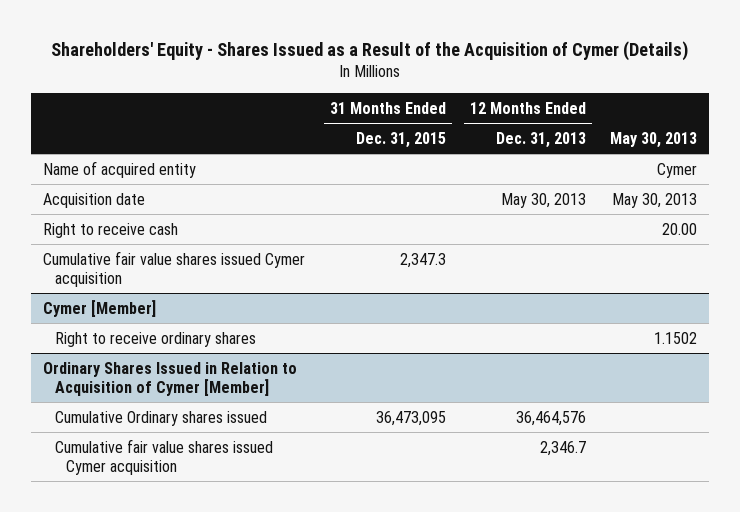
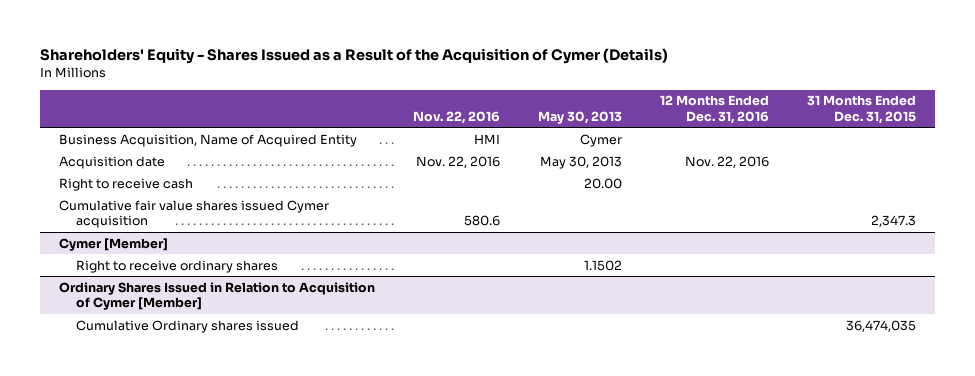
- | 31 Months Ended Dec. 31, 2015 | 12 Months Ended Dec. 31, 2013 | May 30, 2013
+ | Nov. 22, 2016 | May 30, 2013 | 12 Months Ended Dec. 31, 2016 | 31 Months Ended Dec. 31, 2015
- Name of acquired entity | | | Cymer
+ Business Acquisition, Name of Acquired Entity | HMI | Cymer | |
@ Ordinary Shares Issued in Relation to Acquisition of Cymer [Member]
- Cumulative Ordinary shares issued | 36,473,095 | 36,464,576 |
- Cumulative fair value shares issued Cymer acquisition | | 2,346.7 |
+ Cumulative Ordinary shares issued | | | | 36,474,035

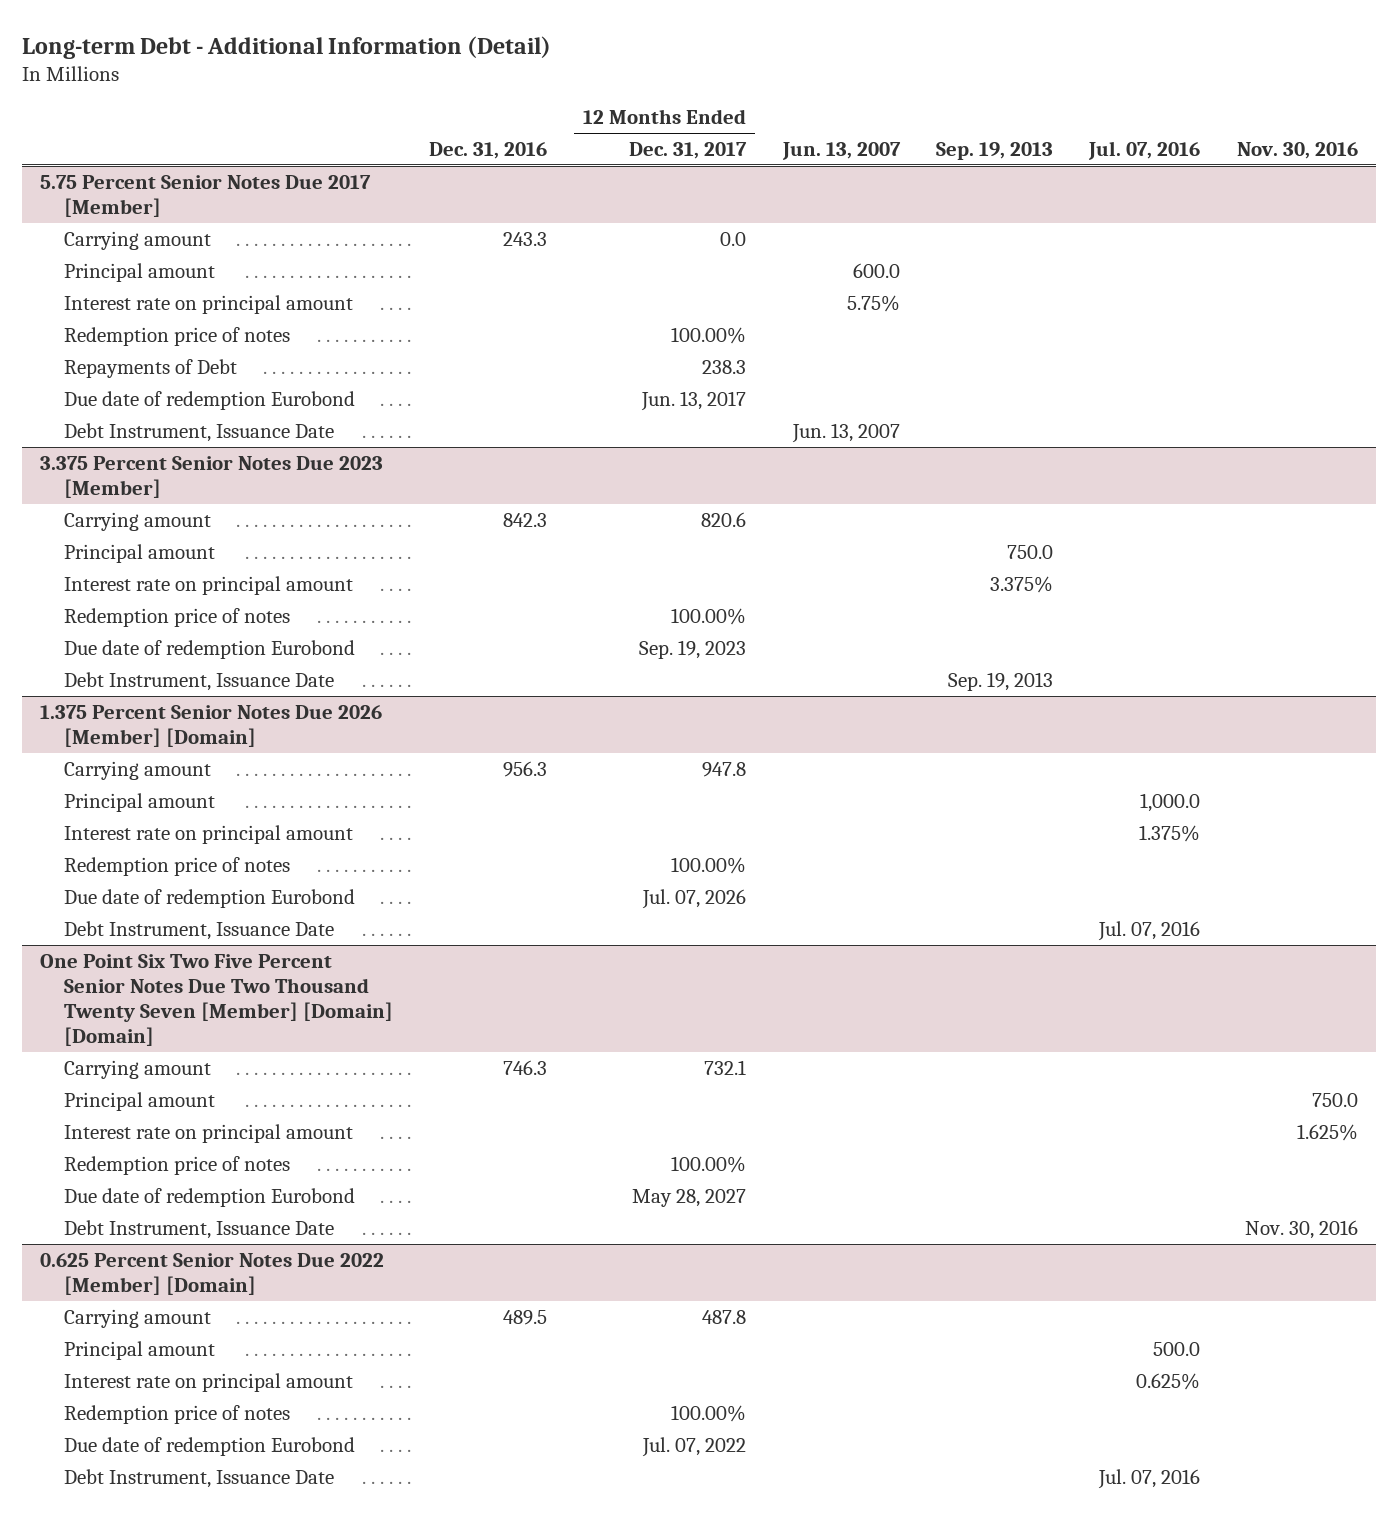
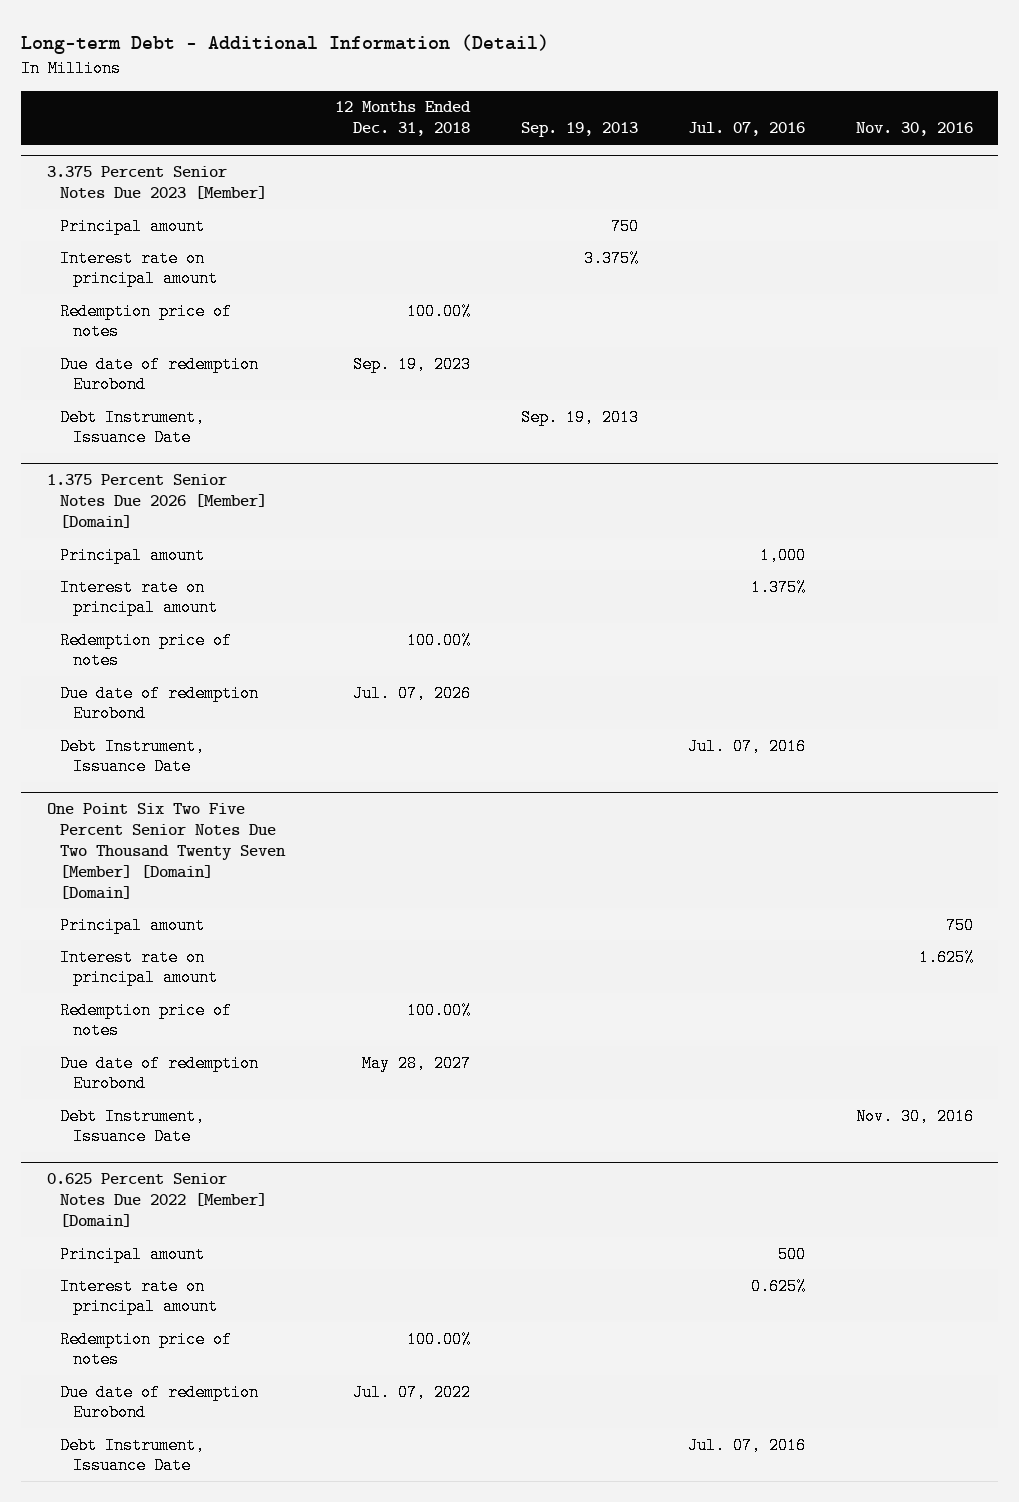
- | Dec. 31, 2016 | 12 Months Ended Dec. 31, 2017 | Jun. 13, 2007 | Sep. 19, 2013 | Jul. 07, 2016 | Nov. 30, 2016
+ | 12 Months Ended Dec. 31, 2018 | Sep. 19, 2013 | Jul. 07, 2016 | Nov. 30, 2016
- 5.75 Percent Senior Notes Due 2017 [Member]
- Carrying amount | 243.3 | 0.0 | | | |
- Principal amount | | | 600.0 | | |
- Interest rate on principal amount | | | 5.75% | | |
- Redemption price of notes | | 100.00% | | | |
- Repayments of Debt | | 238.3 | | | |
- Due date of redemption Eurobond | | Jun. 13, 2017 | | | |
- Debt Instrument, Issuance Date | | | Jun. 13, 2007 | | |
@ 3.375 Percent Senior Notes Due 2023 [Member]
- Carrying amount | 842.3 | 820.6 | | | |
- Principal amount | | | | 750.0 | |
+ Principal amount | | 750 | |
@ 1.375 Percent Senior Notes Due 2026 [Member] [Domain]
- Carrying amount | 956.3 | 947.8 | | | |
- Principal amount | | | | | 1,000.0 |
+ Principal amount | | | 1,000 |
@ One Point Six Two Five Percent Senior Notes Due Two Thousand Twenty Seven [Member] [Domain] [Domain]
- Carrying amount | 746.3 | 732.1 | | | |
- Principal amount | | | | | | 750.0
+ Principal amount | | | | 750
@ 0.625 Percent Senior Notes Due 2022 [Member] [Domain]
- Carrying amount | 489.5 | 487.8 | | | |
- Principal amount | | | | | 500.0 |
+ Principal amount | | | 500 |

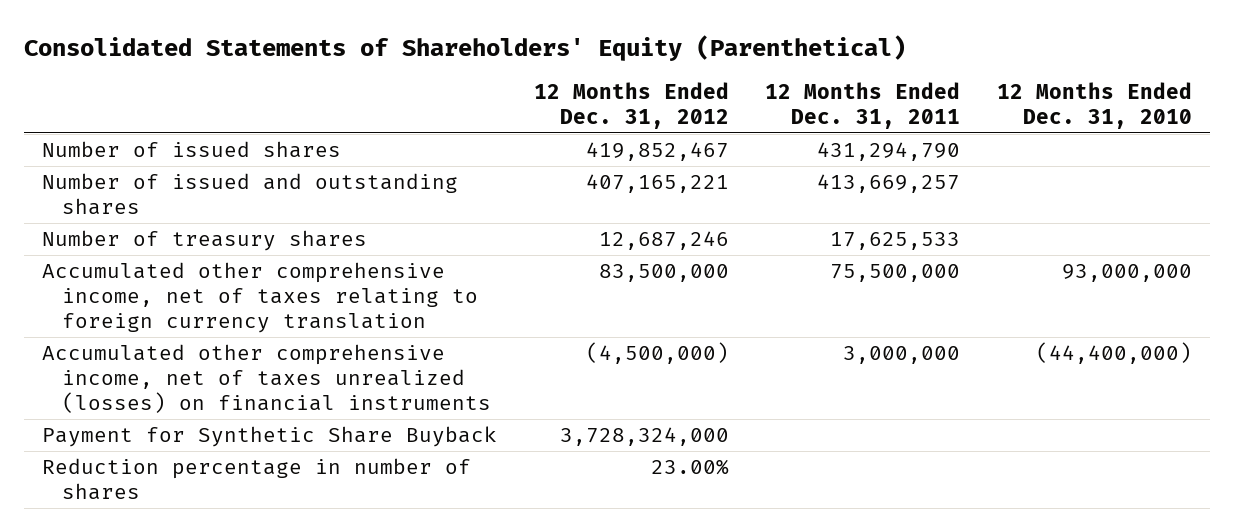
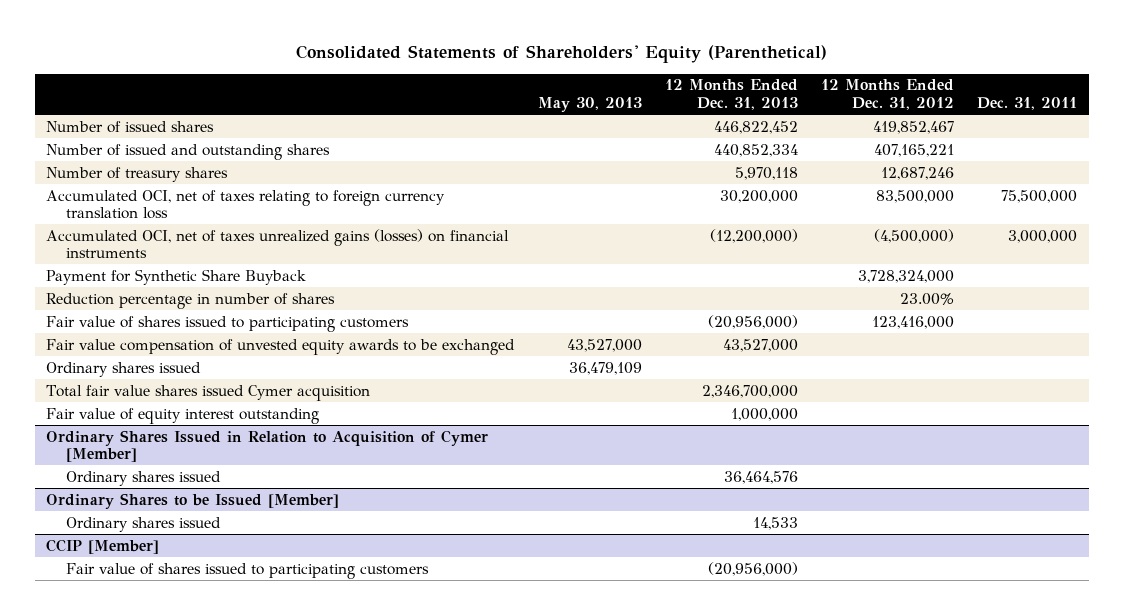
- | 12 Months Ended Dec. 31, 2012 | 12 Months Ended Dec. 31, 2011 | 12 Months Ended Dec. 31, 2010
+ | May 30, 2013 | 12 Months Ended Dec. 31, 2013 | 12 Months Ended Dec. 31, 2012 | Dec. 31, 2011
- Accumulated other comprehensive income, net of taxes relating to foreign currency translation | 83,500,000 | 75,500,000 | 93,000,000
- Accumulated other comprehensive income, net of taxes unrealized (losses) on financial instruments | (4,500,000) | 3,000,000 | (44,400,000)
+ Accumulated OCI, net of taxes relating to foreign currency translation loss | | 30,200,000 | 83,500,000 | 75,500,000
+ Accumulated OCI, net of taxes unrealized gains (losses) on financial instruments | | (12,200,000) | (4,500,000) | 3,000,000
+ Fair value of shares issued to participating customers | | (20,956,000) | 123,416,000 |
+ Fair value compensation of unvested equity awards to be exchanged | 43,527,000 | 43,527,000 | |
+ Ordinary shares issued | 36,479,109 | | |
+ Total fair value shares issued Cymer acquisition | | 2,346,700,000 | |
+ Fair value of equity interest outstanding | | 1,000,000 | |
+ Ordinary Shares Issued in Relation to Acquisition of Cymer [Member]
+ Ordinary shares issued | | 36,464,576 | |
+ Ordinary Shares to be Issued [Member]
+ Ordinary shares issued | | 14,533 | |
+ CCIP [Member]
+ Fair value of shares issued to participating customers | | (20,956,000) | |

